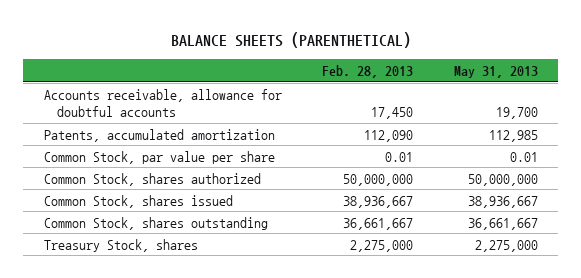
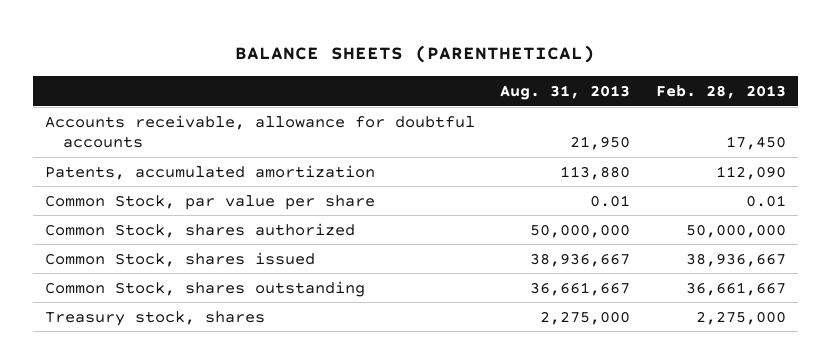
- | Feb. 28, 2013 | May 31, 2013
+ | Aug. 31, 2013 | Feb. 28, 2013
- Treasury Stock, shares | 2,275,000 | 2,275,000
+ Treasury stock, shares | 2,275,000 | 2,275,000

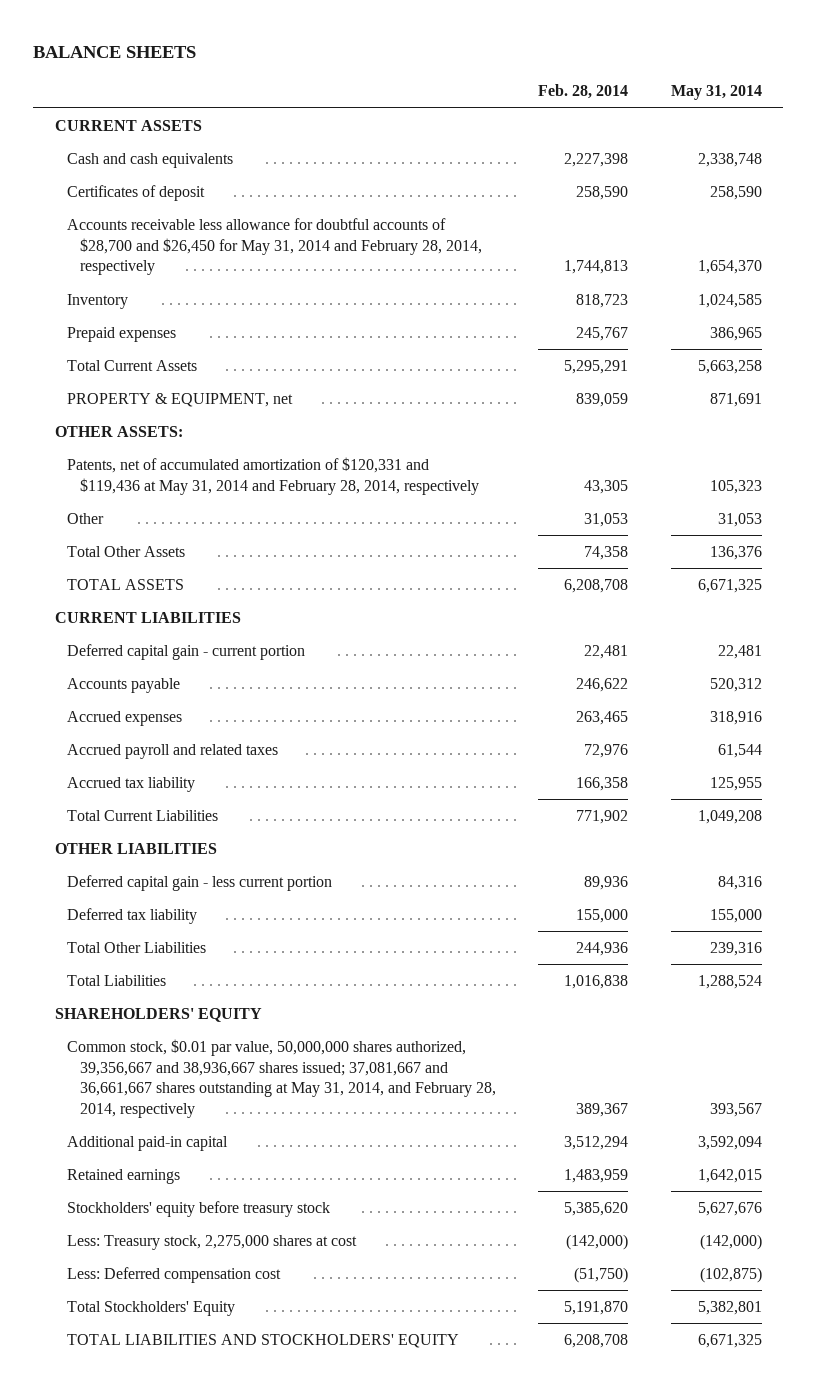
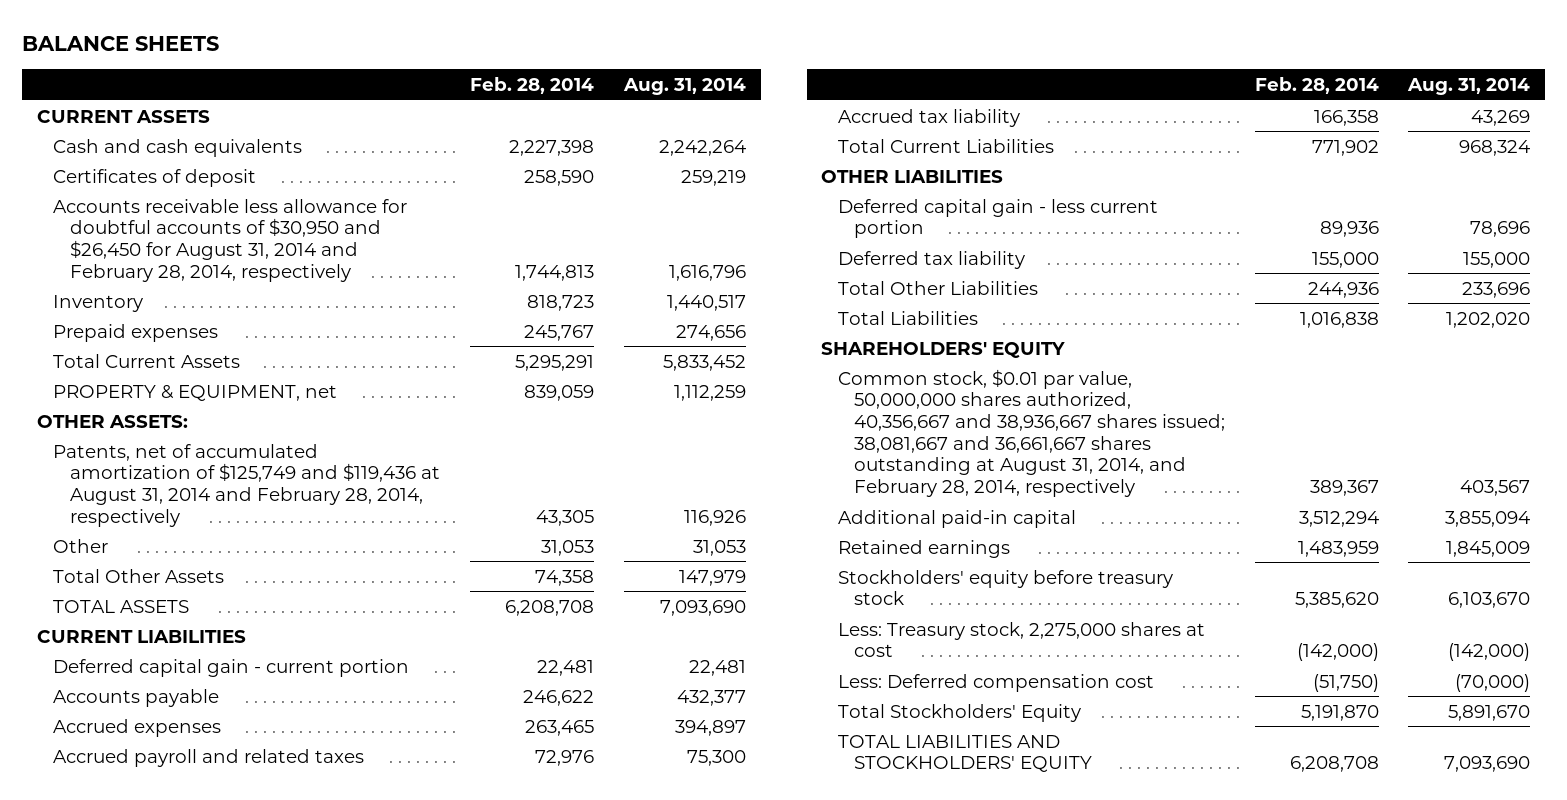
- | Feb. 28, 2014 | May 31, 2014
+ | Feb. 28, 2014 | Aug. 31, 2014
- Accounts receivable less allowance for doubtful accounts of $28,700 and $26,450 for May 31, 2014 and February 28, 2014, respectively | 1,744,813 | 1,654,370
+ Accounts receivable less allowance for doubtful accounts of $30,950 and $26,450 for August 31, 2014 and February 28, 2014, respectively | 1,744,813 | 1,616,796
- Patents, net of accumulated amortization of $120,331 and $119,436 at May 31, 2014 and February 28, 2014, respectively | 43,305 | 105,323
+ Patents, net of accumulated amortization of $125,749 and $119,436 at August 31, 2014 and February 28, 2014, respectively | 43,305 | 116,926
- Common stock, $0.01 par value, 50,000,000 shares authorized, 39,356,667 and 38,936,667 shares issued; 37,081,667 and 36,661,667 shares outstanding at May 31, 2014, and February 28, 2014, respectively | 389,367 | 393,567
+ Common stock, $0.01 par value, 50,000,000 shares authorized, 40,356,667 and 38,936,667 shares issued; 38,081,667 and 36,661,667 shares outstanding at August 31, 2014, and February 28, 2014, respectively | 389,367 | 403,567

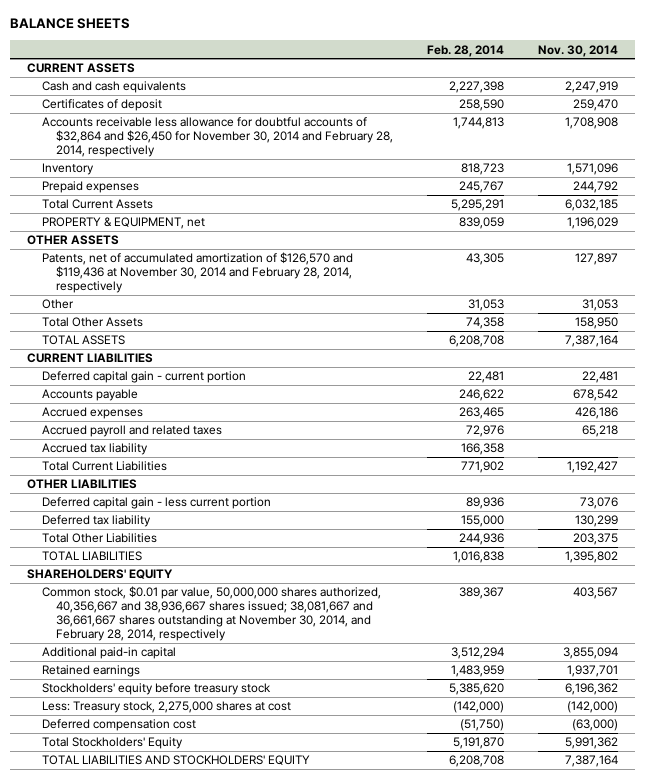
- | Feb. 28, 2014 | Aug. 31, 2014
+ | Feb. 28, 2014 | Nov. 30, 2014
- Accounts receivable less allowance for doubtful accounts of $30,950 and $26,450 for August 31, 2014 and February 28, 2014, respectively | 1,744,813 | 1,616,796
+ Accounts receivable less allowance for doubtful accounts of $32,864 and $26,450 for November 30, 2014 and February 28, 2014, respectively | 1,744,813 | 1,708,908
- OTHER ASSETS:
- Patents, net of accumulated amortization of $125,749 and $119,436 at August 31, 2014 and February 28, 2014, respectively | 43,305 | 116,926
+ OTHER ASSETS
+ Patents, net of accumulated amortization of $126,570 and $119,436 at November 30, 2014 and February 28, 2014, respectively | 43,305 | 127,897
- Total Liabilities | 1,016,838 | 1,202,020
+ TOTAL LIABILITIES | 1,016,838 | 1,395,802
- Common stock, $0.01 par value, 50,000,000 shares authorized, 40,356,667 and 38,936,667 shares issued; 38,081,667 and 36,661,667 shares outstanding at August 31, 2014, and February 28, 2014, respectively | 389,367 | 403,567
+ Common stock, $0.01 par value, 50,000,000 shares authorized, 40,356,667 and 38,936,667 shares issued; 38,081,667 and 36,661,667 shares outstanding at November 30, 2014, and February 28, 2014, respectively | 389,367 | 403,567
- Less: Deferred compensation cost | (51,750) | (70,000)
+ Deferred compensation cost | (51,750) | (63,000)

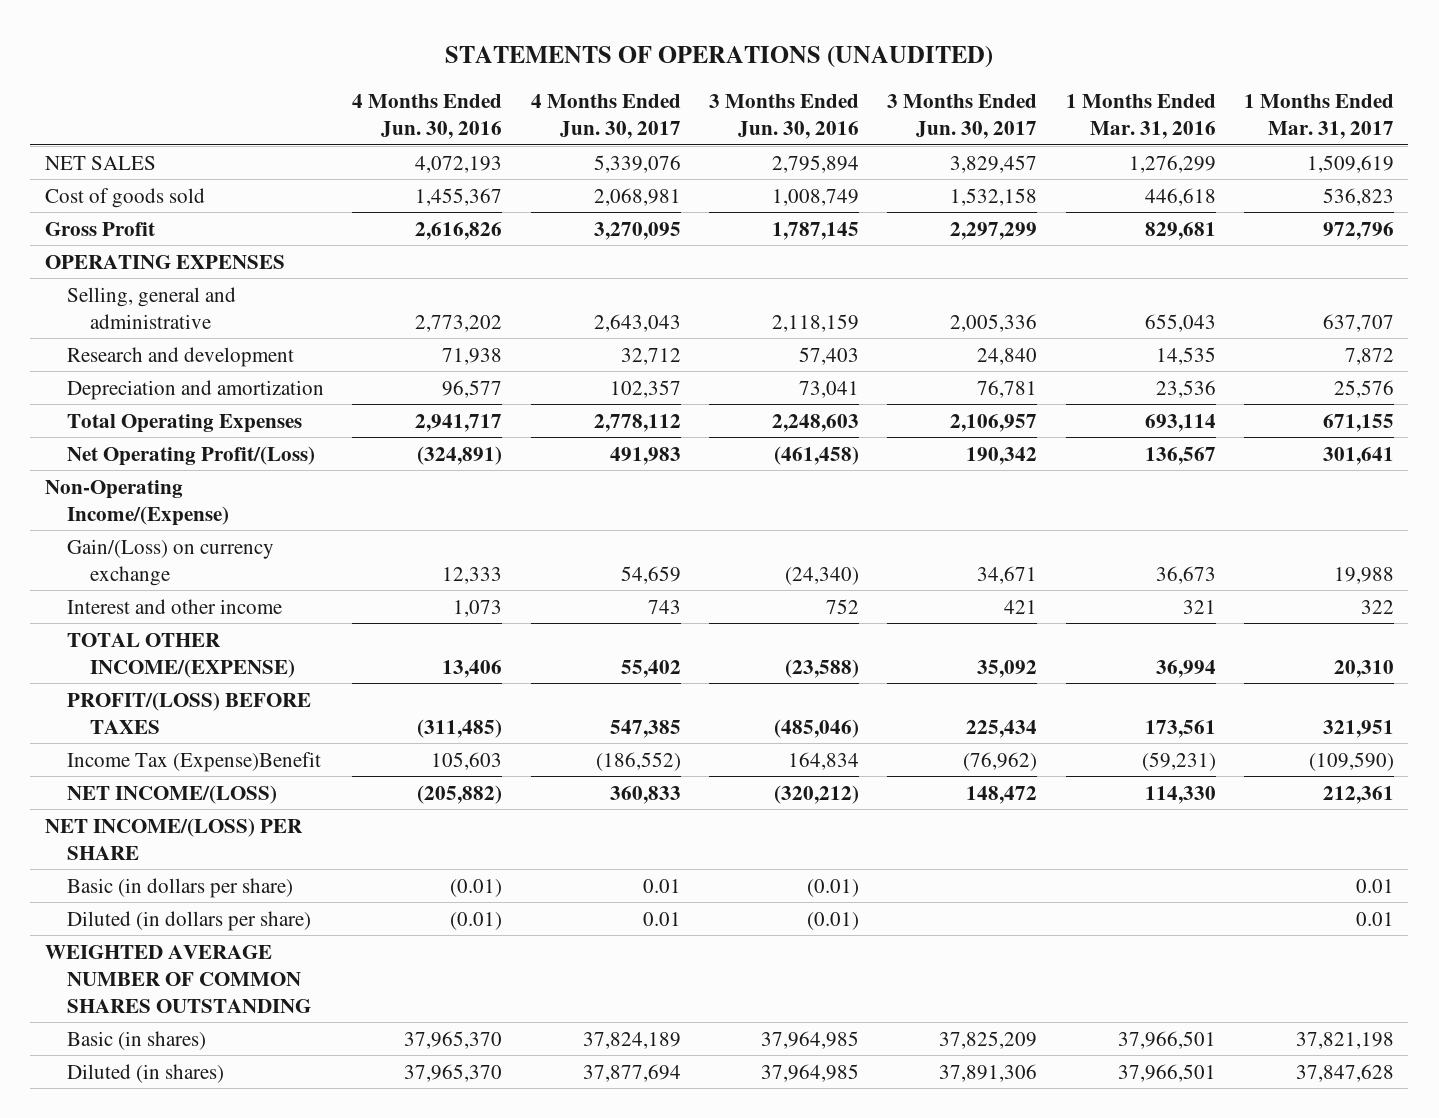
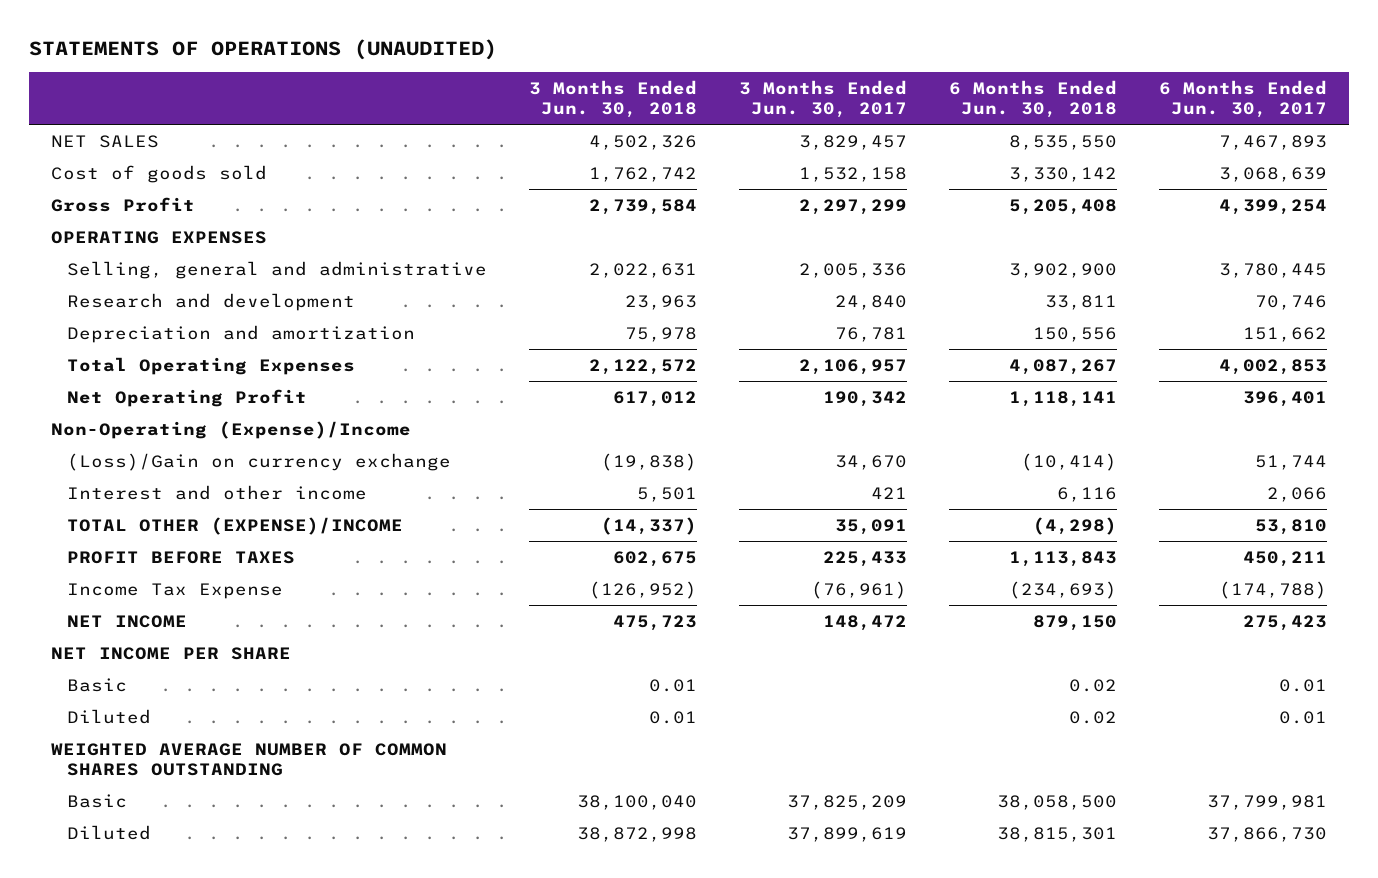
- | 4 Months Ended Jun. 30, 2016 | 4 Months Ended Jun. 30, 2017 | 3 Months Ended Jun. 30, 2016 | 3 Months Ended Jun. 30, 2017 | 1 Months Ended Mar. 31, 2016 | 1 Months Ended Mar. 31, 2017
+ | 3 Months Ended Jun. 30, 2018 | 3 Months Ended Jun. 30, 2017 | 6 Months Ended Jun. 30, 2018 | 6 Months Ended Jun. 30, 2017
- Net Operating Profit/(Loss) | (324,891) | 491,983 | (461,458) | 190,342 | 136,567 | 301,641
- Non-Operating Income/(Expense)
- Gain/(Loss) on currency exchange | 12,333 | 54,659 | (24,340) | 34,671 | 36,673 | 19,988
+ Net Operating Profit | 617,012 | 190,342 | 1,118,141 | 396,401
+ Non-Operating (Expense)/Income
+ (Loss)/Gain on currency exchange | (19,838) | 34,670 | (10,414) | 51,744
- TOTAL OTHER INCOME/(EXPENSE) | 13,406 | 55,402 | (23,588) | 35,092 | 36,994 | 20,310
- PROFIT/(LOSS) BEFORE TAXES | (311,485) | 547,385 | (485,046) | 225,434 | 173,561 | 321,951
- Income Tax (Expense)Benefit | 105,603 | (186,552) | 164,834 | (76,962) | (59,231) | (109,590)
- NET INCOME/(LOSS) | (205,882) | 360,833 | (320,212) | 148,472 | 114,330 | 212,361
- NET INCOME/(LOSS) PER SHARE
- Basic (in dollars per share) | (0.01) | 0.01 | (0.01) | | | 0.01
- Diluted (in dollars per share) | (0.01) | 0.01 | (0.01) | | | 0.01
+ TOTAL OTHER (EXPENSE)/INCOME | (14,337) | 35,091 | (4,298) | 53,810
+ PROFIT BEFORE TAXES | 602,675 | 225,433 | 1,113,843 | 450,211
+ Income Tax Expense | (126,952) | (76,961) | (234,693) | (174,788)
+ NET INCOME | 475,723 | 148,472 | 879,150 | 275,423
+ NET INCOME PER SHARE
+ Basic | 0.01 | | 0.02 | 0.01
+ Diluted | 0.01 | | 0.02 | 0.01
- Basic (in shares) | 37,965,370 | 37,824,189 | 37,964,985 | 37,825,209 | 37,966,501 | 37,821,198
- Diluted (in shares) | 37,965,370 | 37,877,694 | 37,964,985 | 37,891,306 | 37,966,501 | 37,847,628
+ Basic | 38,100,040 | 37,825,209 | 38,058,500 | 37,799,981
+ Diluted | 38,872,998 | 37,899,619 | 38,815,301 | 37,866,730

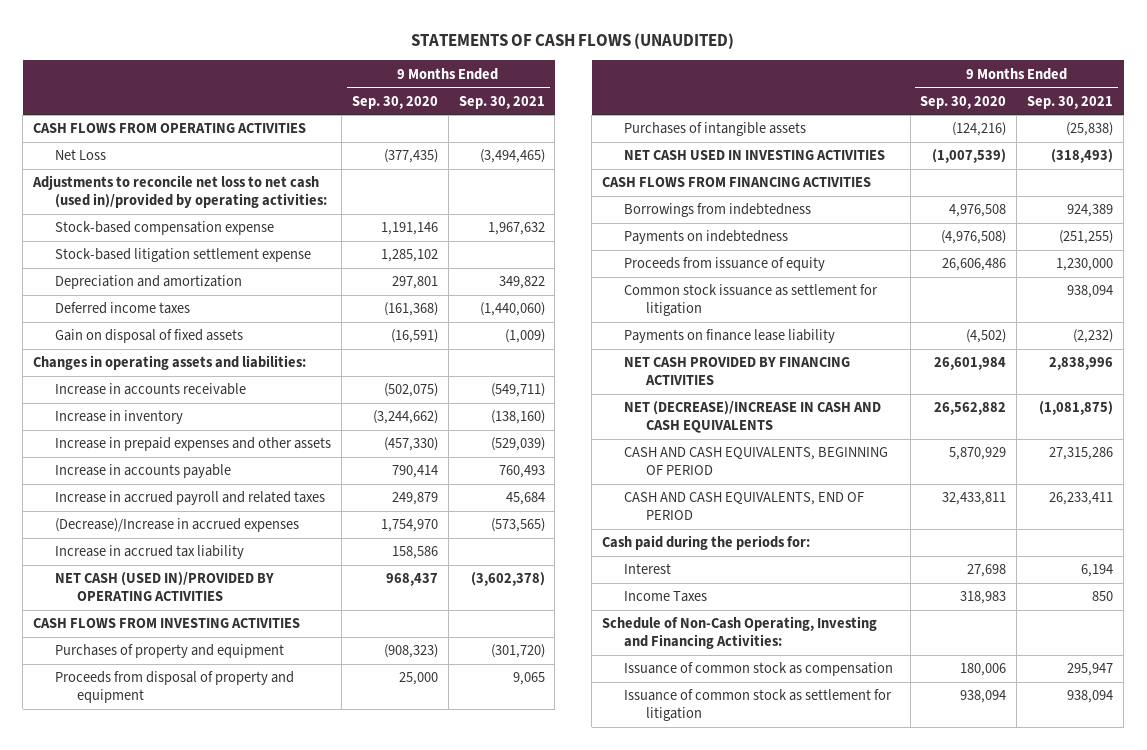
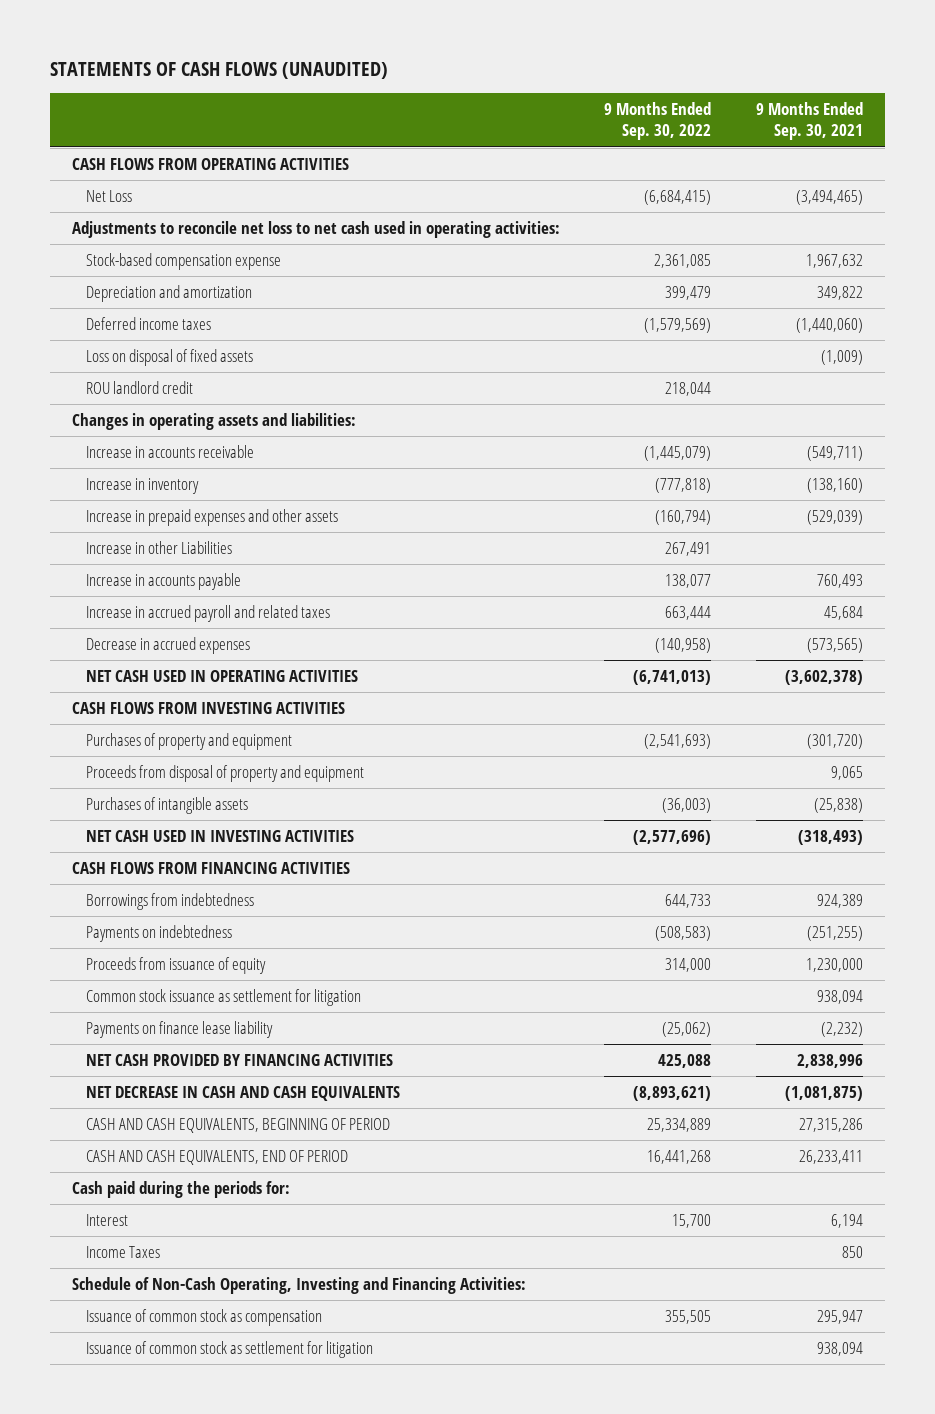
- | 9 Months Ended Sep. 30, 2020 | 9 Months Ended Sep. 30, 2021
+ | 9 Months Ended Sep. 30, 2022 | 9 Months Ended Sep. 30, 2021
- Adjustments to reconcile net loss to net cash (used in)/provided by operating activities:
+ Adjustments to reconcile net loss to net cash used in operating activities:
- Stock-based litigation settlement expense | 1,285,102 |
- Gain on disposal of fixed assets | (16,591) | (1,009)
+ Loss on disposal of fixed assets | | (1,009)
+ ROU landlord credit | 218,044 |
+ Increase in other Liabilities | 267,491 |
- (Decrease)/Increase in accrued expenses | 1,754,970 | (573,565)
- Increase in accrued tax liability | 158,586 |
- NET CASH (USED IN)/PROVIDED BY OPERATING ACTIVITIES | 968,437 | (3,602,378)
+ Decrease in accrued expenses | (140,958) | (573,565)
+ NET CASH USED IN OPERATING ACTIVITIES | (6,741,013) | (3,602,378)
- NET (DECREASE)/INCREASE IN CASH AND CASH EQUIVALENTS | 26,562,882 | (1,081,875)
+ NET DECREASE IN CASH AND CASH EQUIVALENTS | (8,893,621) | (1,081,875)

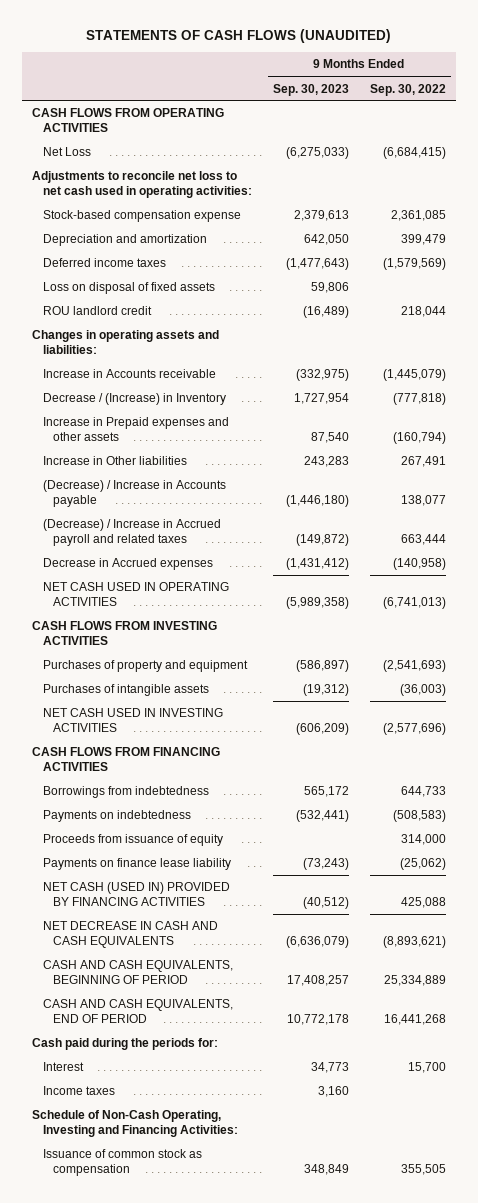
- | 9 Months Ended Sep. 30, 2022 | 9 Months Ended Sep. 30, 2021
+ | 9 Months Ended Sep. 30, 2023 | 9 Months Ended Sep. 30, 2022
- Increase in accounts receivable | (1,445,079) | (549,711)
- Increase in inventory | (777,818) | (138,160)
- Increase in prepaid expenses and other assets | (160,794) | (529,039)
- Increase in other Liabilities | 267,491 |
- Increase in accounts payable | 138,077 | 760,493
- Increase in accrued payroll and related taxes | 663,444 | 45,684
- Decrease in accrued expenses | (140,958) | (573,565)
+ Increase in Accounts receivable | (332,975) | (1,445,079)
+ Decrease / (Increase) in Inventory | 1,727,954 | (777,818)
+ Increase in Prepaid expenses and other assets | 87,540 | (160,794)
+ Increase in Other liabilities | 243,283 | 267,491
+ (Decrease) / Increase in Accounts payable | (1,446,180) | 138,077
+ (Decrease) / Increase in Accrued payroll and related taxes | (149,872) | 663,444
+ Decrease in Accrued expenses | (1,431,412) | (140,958)
- Proceeds from disposal of property and equipment | | 9,065
- Common stock issuance as settlement for litigation | | 938,094
- NET CASH PROVIDED BY FINANCING ACTIVITIES | 425,088 | 2,838,996
+ NET CASH (USED IN) PROVIDED BY FINANCING ACTIVITIES | (40,512) | 425,088
- Income Taxes | | 850
+ Income taxes | 3,160 |
- Issuance of common stock as settlement for litigation | | 938,094

